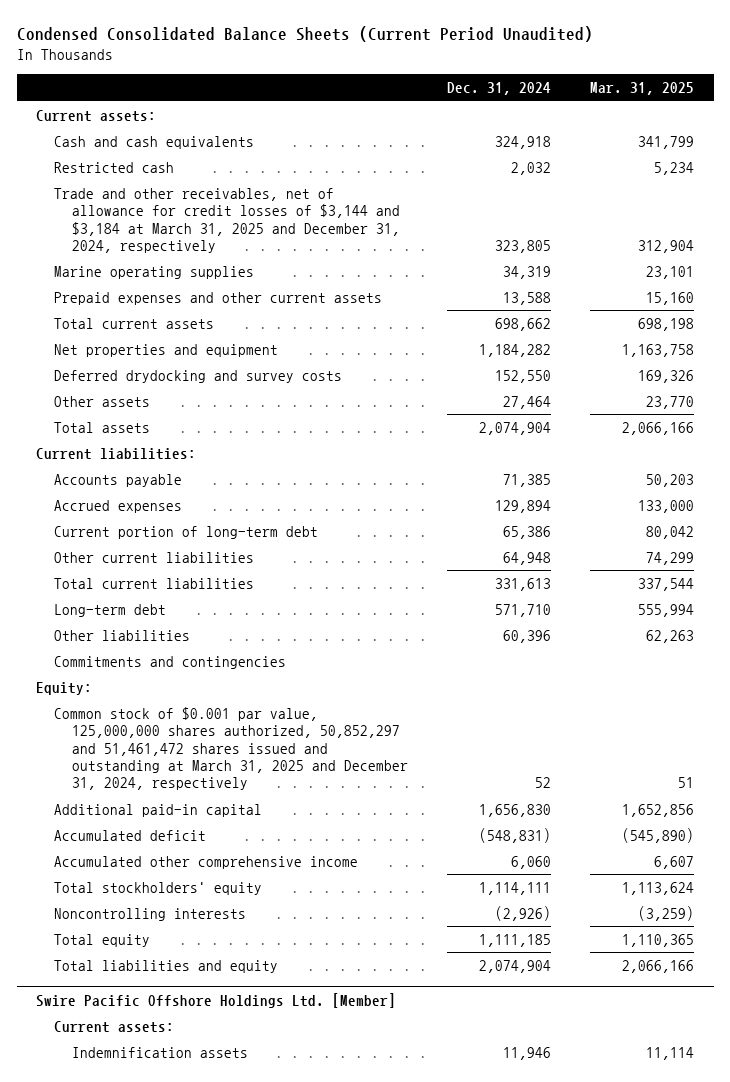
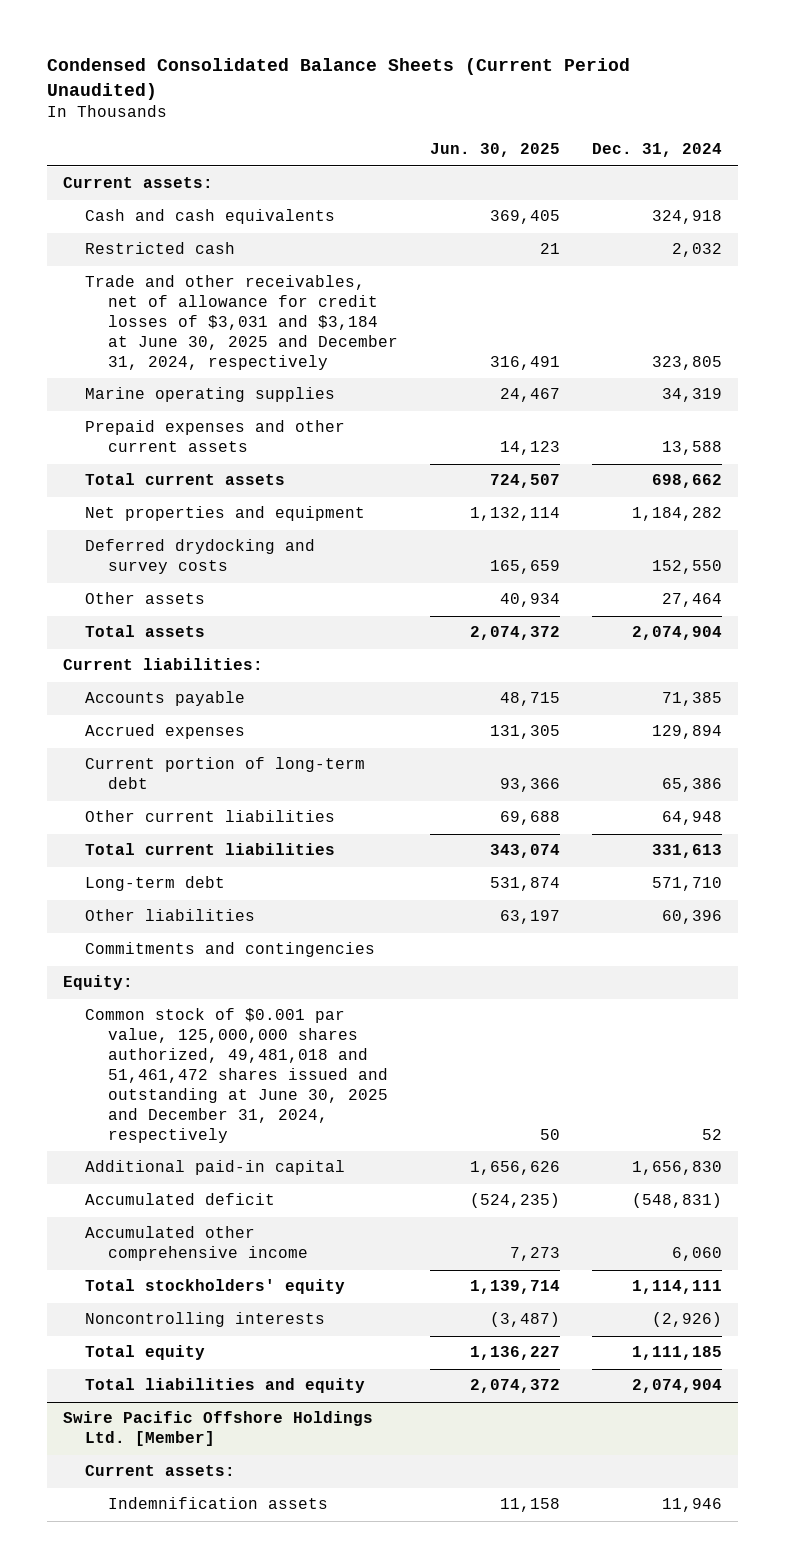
- | Dec. 31, 2024 | Mar. 31, 2025
+ | Jun. 30, 2025 | Dec. 31, 2024
- Trade and other receivables, net of allowance for credit losses of $3,144 and $3,184 at March 31, 2025 and December 31, 2024, respectively | 323,805 | 312,904
+ Trade and other receivables, net of allowance for credit losses of $3,031 and $3,184 at June 30, 2025 and December 31, 2024, respectively | 316,491 | 323,805
- Common stock of $0.001 par value, 125,000,000 shares authorized, 50,852,297 and 51,461,472 shares issued and outstanding at March 31, 2025 and December 31, 2024, respectively | 52 | 51
+ Common stock of $0.001 par value, 125,000,000 shares authorized, 49,481,018 and 51,461,472 shares issued and outstanding at June 30, 2025 and December 31, 2024, respectively | 50 | 52

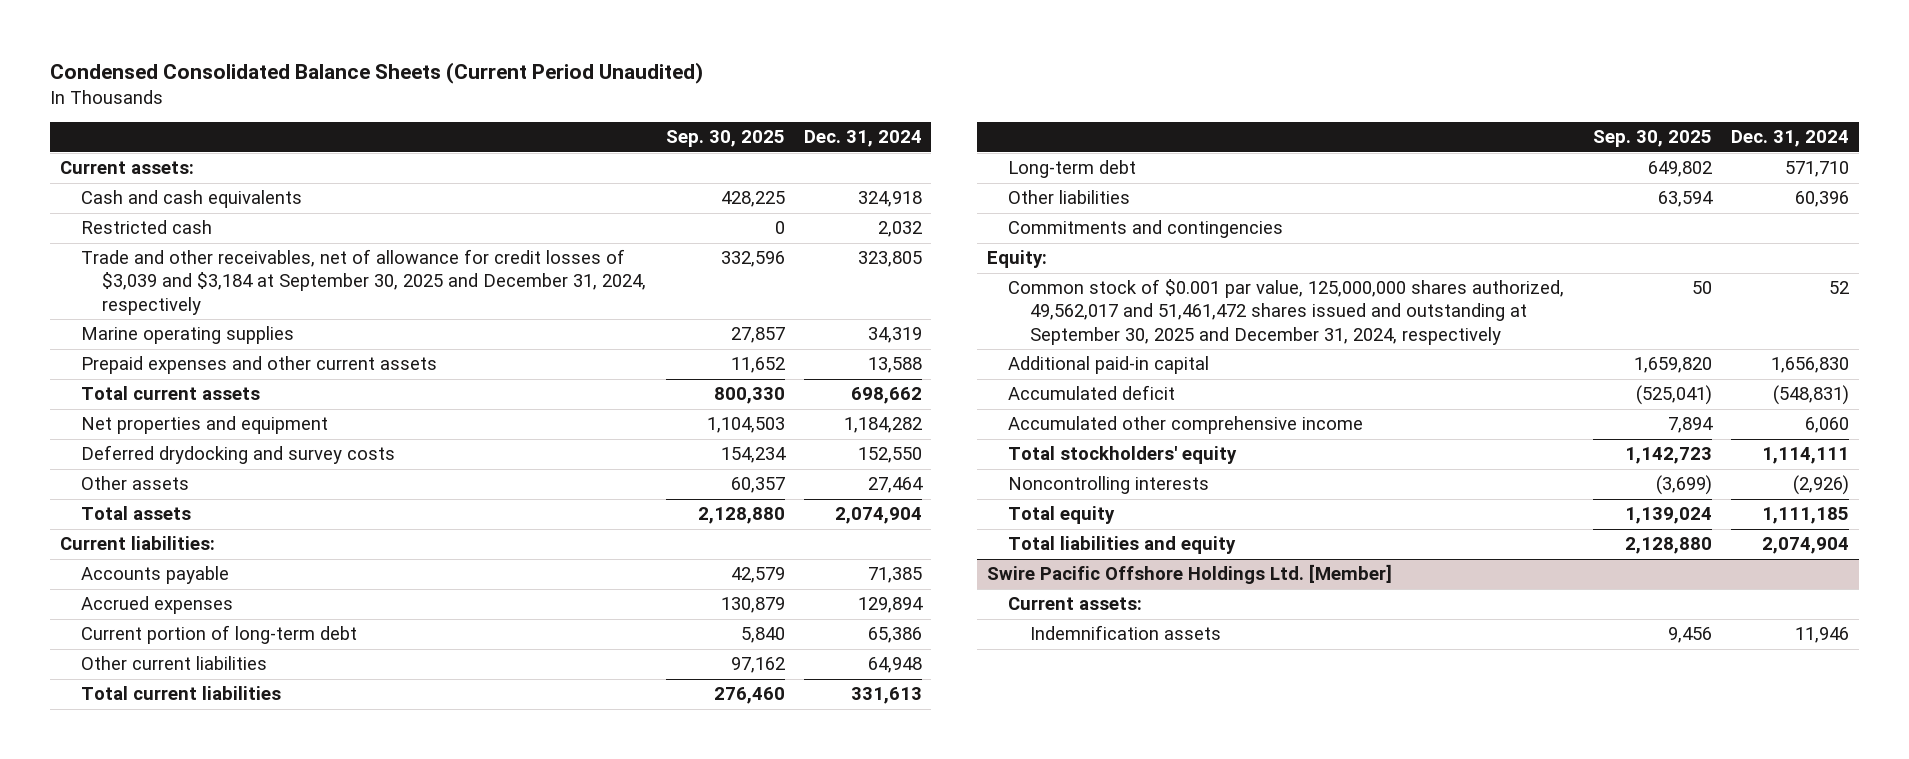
- | Jun. 30, 2025 | Dec. 31, 2024
+ | Sep. 30, 2025 | Dec. 31, 2024
- Trade and other receivables, net of allowance for credit losses of $3,031 and $3,184 at June 30, 2025 and December 31, 2024, respectively | 316,491 | 323,805
+ Trade and other receivables, net of allowance for credit losses of $3,039 and $3,184 at September 30, 2025 and December 31, 2024, respectively | 332,596 | 323,805
- Common stock of $0.001 par value, 125,000,000 shares authorized, 49,481,018 and 51,461,472 shares issued and outstanding at June 30, 2025 and December 31, 2024, respectively | 50 | 52
+ Common stock of $0.001 par value, 125,000,000 shares authorized, 49,562,017 and 51,461,472 shares issued and outstanding at September 30, 2025 and December 31, 2024, respectively | 50 | 52

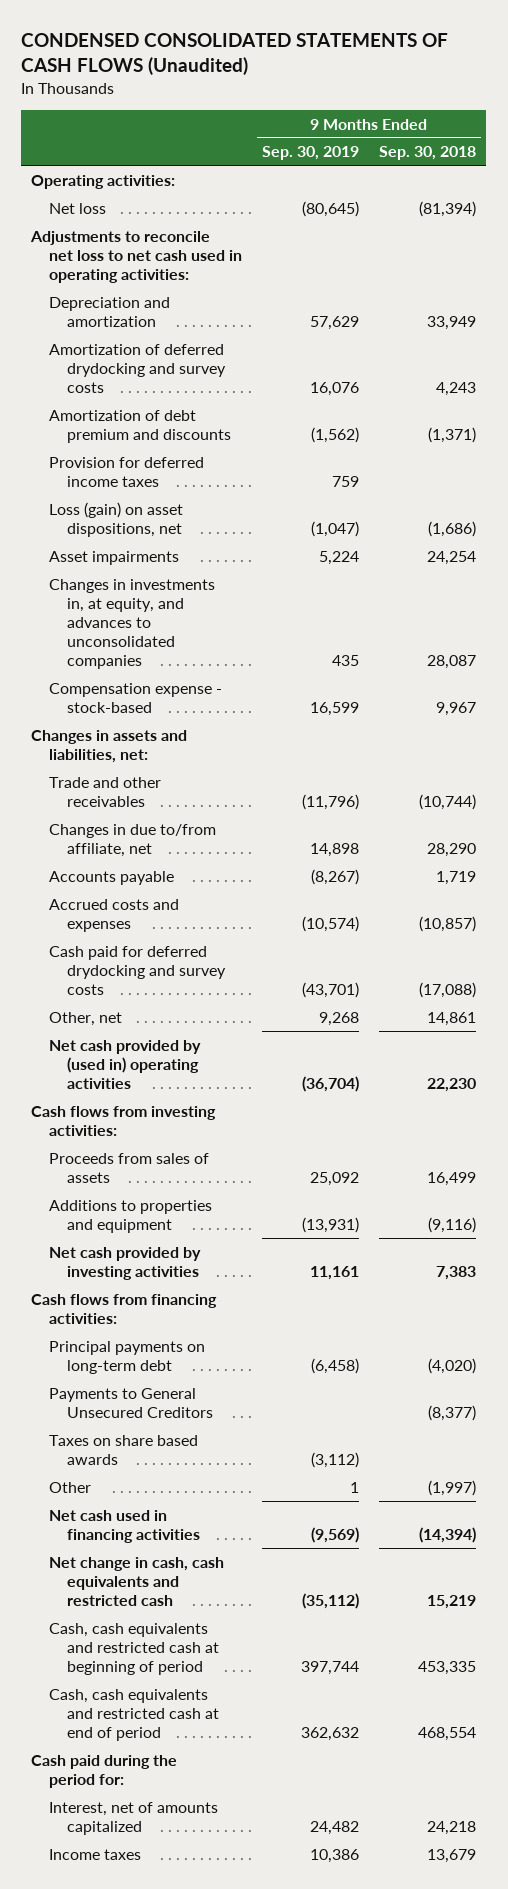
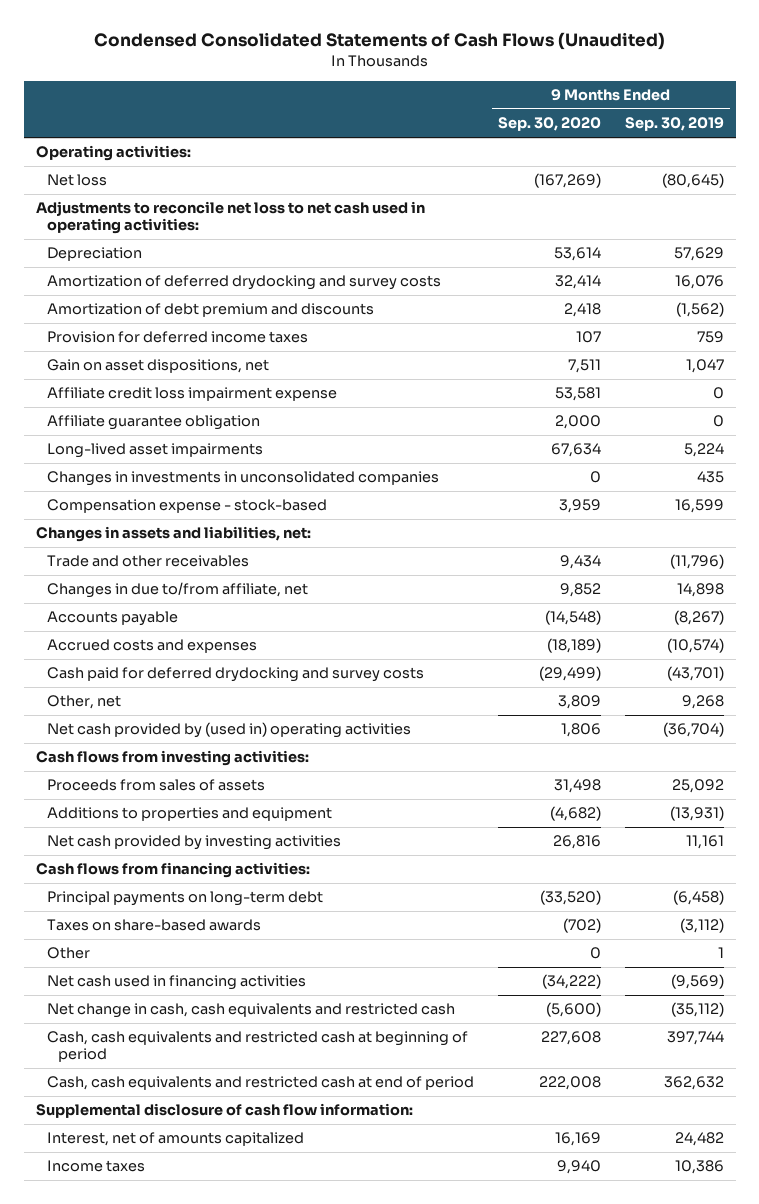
- CONDENSED CONSOLIDATED STATEMENTS OF CASH FLOWS (Unaudited)
+ Condensed Consolidated Statements of Cash Flows (Unaudited)
- | 9 Months Ended Sep. 30, 2019 | 9 Months Ended Sep. 30, 2018
+ | 9 Months Ended Sep. 30, 2020 | 9 Months Ended Sep. 30, 2019
- Depreciation and amortization | 57,629 | 33,949
+ Depreciation | 53,614 | 57,629
- Loss (gain) on asset dispositions, net | (1,047) | (1,686)
- Asset impairments | 5,224 | 24,254
- Changes in investments in, at equity, and advances to unconsolidated companies | 435 | 28,087
+ Gain on asset dispositions, net | 7,511 | 1,047
+ Affiliate credit loss impairment expense | 53,581 | 0
+ Affiliate guarantee obligation | 2,000 | 0
+ Long-lived asset impairments | 67,634 | 5,224
+ Changes in investments in unconsolidated companies | 0 | 435
- Payments to General Unsecured Creditors | | (8,377)
- Taxes on share based awards | (3,112) |
+ Taxes on share-based awards | (702) | (3,112)
- Cash paid during the period for:
+ Supplemental disclosure of cash flow information:

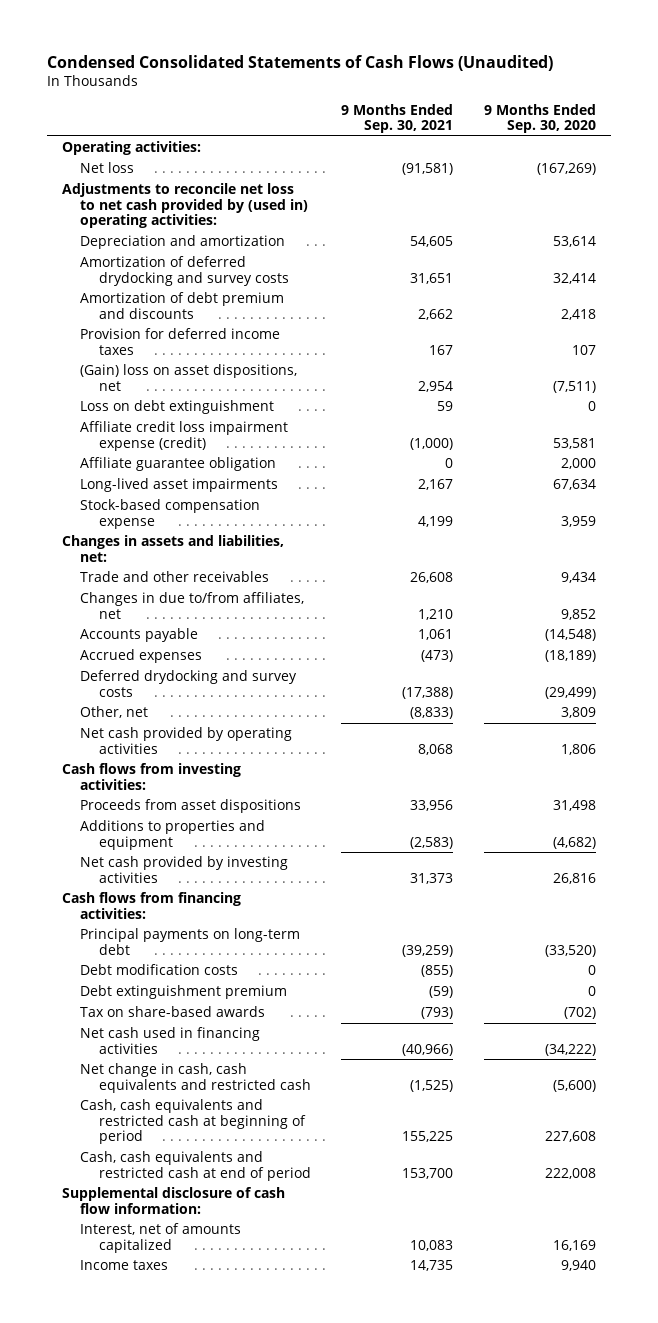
- | 9 Months Ended Sep. 30, 2020 | 9 Months Ended Sep. 30, 2019
+ | 9 Months Ended Sep. 30, 2021 | 9 Months Ended Sep. 30, 2020
- Adjustments to reconcile net loss to net cash used in operating activities:
- Depreciation | 53,614 | 57,629
+ Adjustments to reconcile net loss to net cash provided by (used in) operating activities:
+ Depreciation and amortization | 54,605 | 53,614
- Gain on asset dispositions, net | 7,511 | 1,047
- Affiliate credit loss impairment expense | 53,581 | 0
+ (Gain) loss on asset dispositions, net | 2,954 | (7,511)
+ Loss on debt extinguishment | 59 | 0
+ Affiliate credit loss impairment expense (credit) | (1,000) | 53,581
- Changes in investments in unconsolidated companies | 0 | 435
- Compensation expense - stock-based | 3,959 | 16,599
+ Stock-based compensation expense | 4,199 | 3,959
- Changes in due to/from affiliate, net | 9,852 | 14,898
+ Changes in due to/from affiliates, net | 1,210 | 9,852
- Accrued costs and expenses | (18,189) | (10,574)
- Cash paid for deferred drydocking and survey costs | (29,499) | (43,701)
+ Accrued expenses | (473) | (18,189)
+ Deferred drydocking and survey costs | (17,388) | (29,499)
- Net cash provided by (used in) operating activities | 1,806 | (36,704)
+ Net cash provided by operating activities | 8,068 | 1,806
- Proceeds from sales of assets | 31,498 | 25,092
+ Proceeds from asset dispositions | 33,956 | 31,498
- Taxes on share-based awards | (702) | (3,112)
- Other | 0 | 1
+ Debt modification costs | (855) | 0
+ Debt extinguishment premium | (59) | 0
+ Tax on share-based awards | (793) | (702)

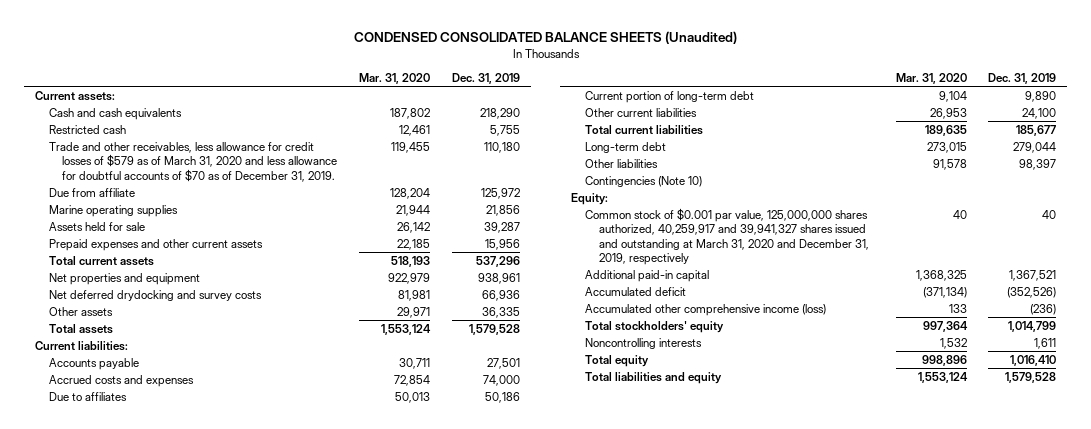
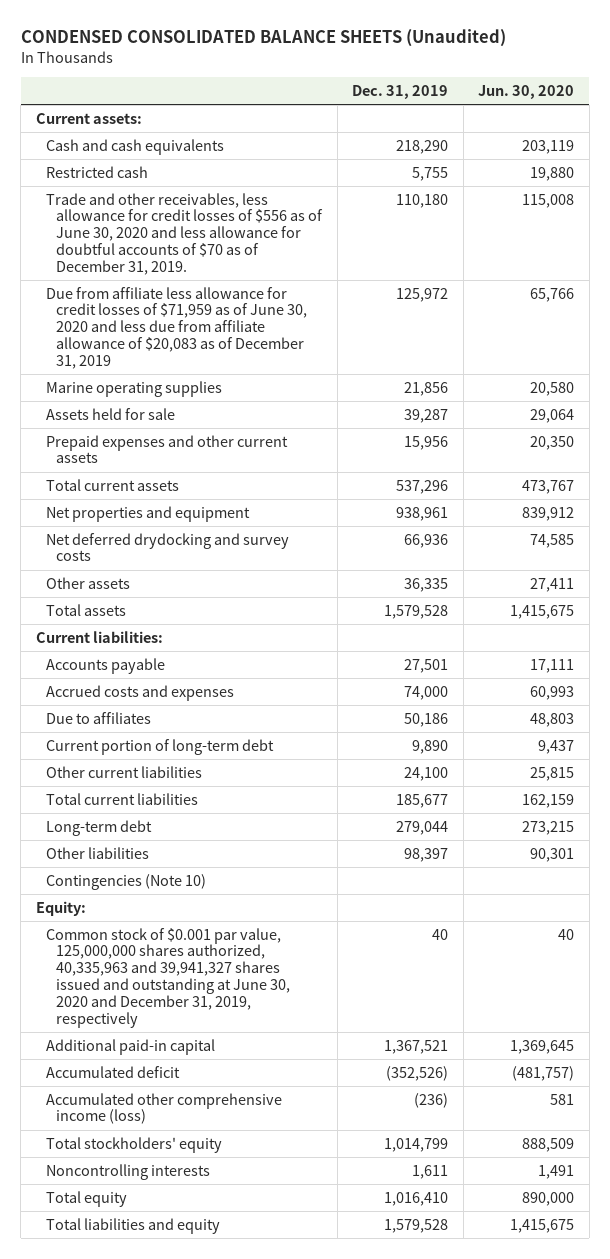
- | Mar. 31, 2020 | Dec. 31, 2019
+ | Dec. 31, 2019 | Jun. 30, 2020
- Trade and other receivables, less allowance for credit losses of $579 as of March 31, 2020 and less allowance for doubtful accounts of $70 as of December 31, 2019. | 119,455 | 110,180
- Due from affiliate | 128,204 | 125,972
+ Trade and other receivables, less allowance for credit losses of $556 as of June 30, 2020 and less allowance for doubtful accounts of $70 as of December 31, 2019. | 110,180 | 115,008
+ Due from affiliate less allowance for credit losses of $71,959 as of June 30, 2020 and less due from affiliate allowance of $20,083 as of December 31, 2019 | 125,972 | 65,766
- Common stock of $0.001 par value, 125,000,000 shares authorized, 40,259,917 and 39,941,327 shares issued and outstanding at March 31, 2020 and December 31, 2019, respectively | 40 | 40
+ Common stock of $0.001 par value, 125,000,000 shares authorized, 40,335,963 and 39,941,327 shares issued and outstanding at June 30, 2020 and December 31, 2019, respectively | 40 | 40

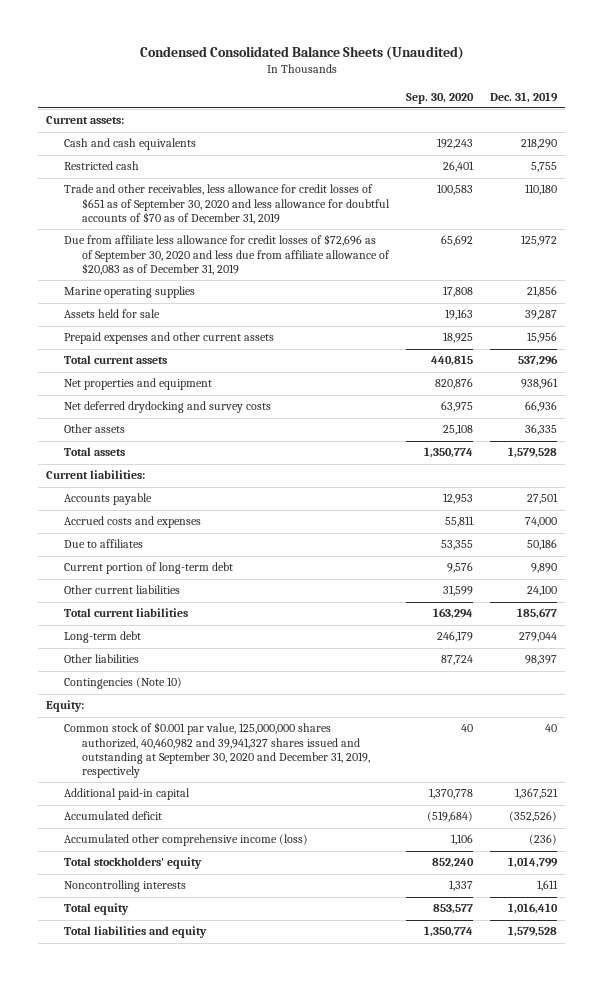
- CONDENSED CONSOLIDATED BALANCE SHEETS (Unaudited)
+ Condensed Consolidated Balance Sheets (Unaudited)
- | Dec. 31, 2019 | Jun. 30, 2020
+ | Sep. 30, 2020 | Dec. 31, 2019
- Trade and other receivables, less allowance for credit losses of $556 as of June 30, 2020 and less allowance for doubtful accounts of $70 as of December 31, 2019. | 110,180 | 115,008
- Due from affiliate less allowance for credit losses of $71,959 as of June 30, 2020 and less due from affiliate allowance of $20,083 as of December 31, 2019 | 125,972 | 65,766
+ Trade and other receivables, less allowance for credit losses of $651 as of September 30, 2020 and less allowance for doubtful accounts of $70 as of December 31, 2019 | 100,583 | 110,180
+ Due from affiliate less allowance for credit losses of $72,696 as of September 30, 2020 and less due from affiliate allowance of $20,083 as of December 31, 2019 | 65,692 | 125,972
- Common stock of $0.001 par value, 125,000,000 shares authorized, 40,335,963 and 39,941,327 shares issued and outstanding at June 30, 2020 and December 31, 2019, respectively | 40 | 40
+ Common stock of $0.001 par value, 125,000,000 shares authorized, 40,460,982 and 39,941,327 shares issued and outstanding at September 30, 2020 and December 31, 2019, respectively | 40 | 40

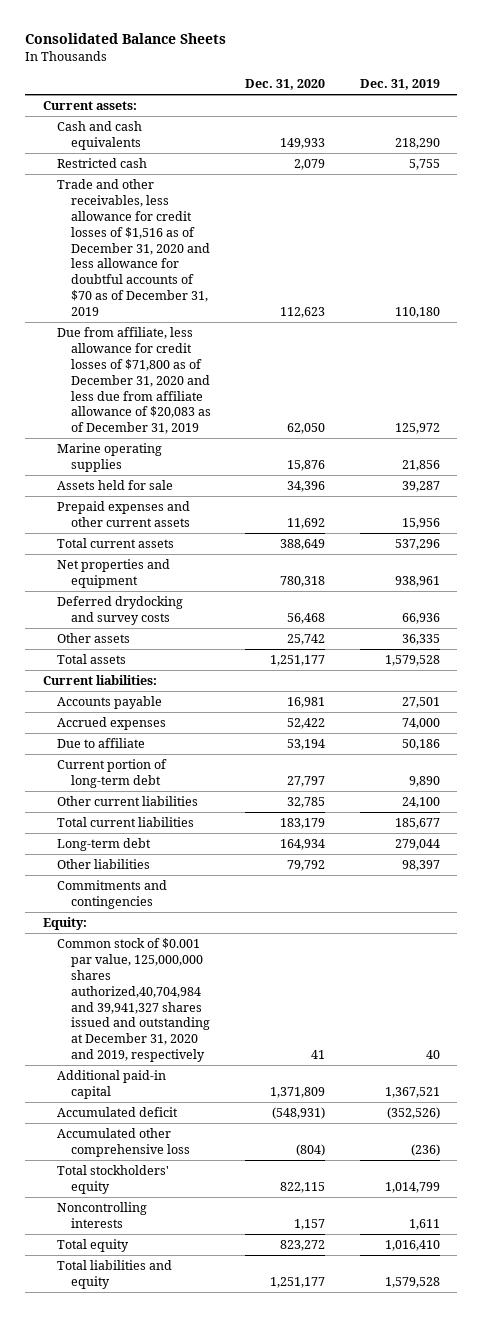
- Condensed Consolidated Balance Sheets (Unaudited)
+ Consolidated Balance Sheets
- | Sep. 30, 2020 | Dec. 31, 2019
+ | Dec. 31, 2020 | Dec. 31, 2019
- Trade and other receivables, less allowance for credit losses of $651 as of September 30, 2020 and less allowance for doubtful accounts of $70 as of December 31, 2019 | 100,583 | 110,180
- Due from affiliate less allowance for credit losses of $72,696 as of September 30, 2020 and less due from affiliate allowance of $20,083 as of December 31, 2019 | 65,692 | 125,972
+ Trade and other receivables, less allowance for credit losses of $1,516 as of December 31, 2020 and less allowance for doubtful accounts of $70 as of December 31, 2019 | 112,623 | 110,180
+ Due from affiliate, less allowance for credit losses of $71,800 as of December 31, 2020 and less due from affiliate allowance of $20,083 as of December 31, 2019 | 62,050 | 125,972
- Net deferred drydocking and survey costs | 63,975 | 66,936
+ Deferred drydocking and survey costs | 56,468 | 66,936
- Accrued costs and expenses | 55,811 | 74,000
- Due to affiliates | 53,355 | 50,186
+ Accrued expenses | 52,422 | 74,000
+ Due to affiliate | 53,194 | 50,186
- Contingencies (Note 10)
+ Commitments and contingencies
- Common stock of $0.001 par value, 125,000,000 shares authorized, 40,460,982 and 39,941,327 shares issued and outstanding at September 30, 2020 and December 31, 2019, respectively | 40 | 40
+ Common stock of $0.001 par value, 125,000,000 shares authorized,40,704,984 and 39,941,327 shares issued and outstanding at December 31, 2020 and 2019, respectively | 41 | 40
- Accumulated other comprehensive income (loss) | 1,106 | (236)
+ Accumulated other comprehensive loss | (804) | (236)

